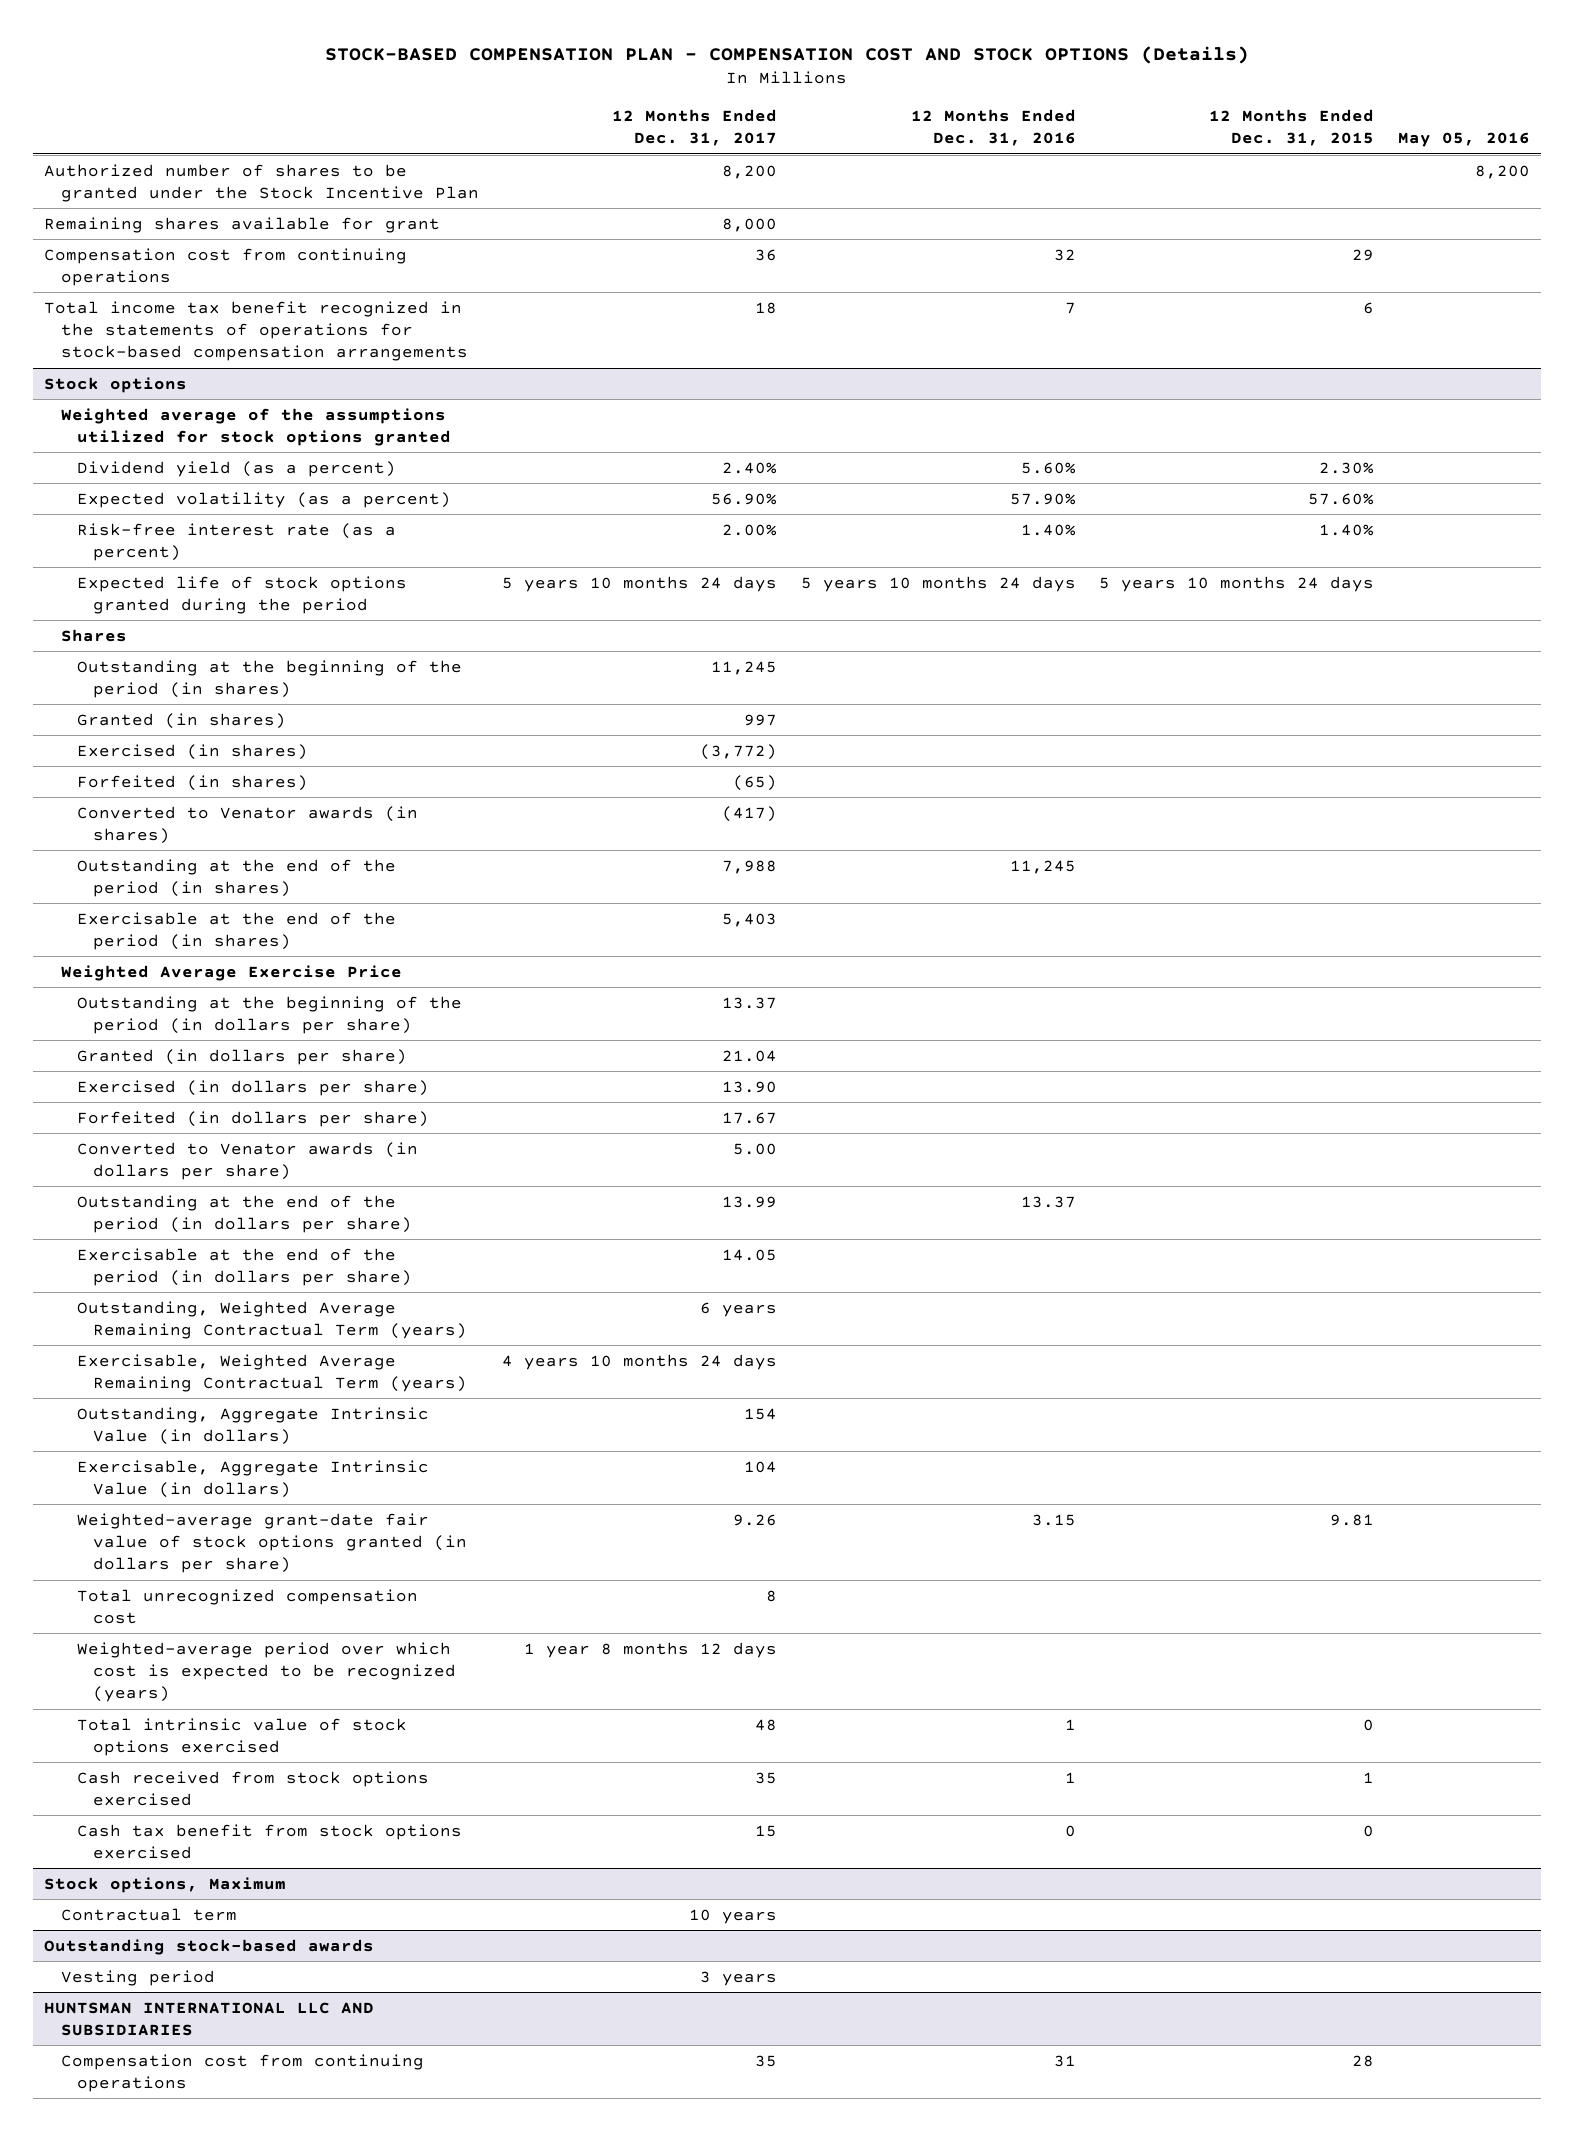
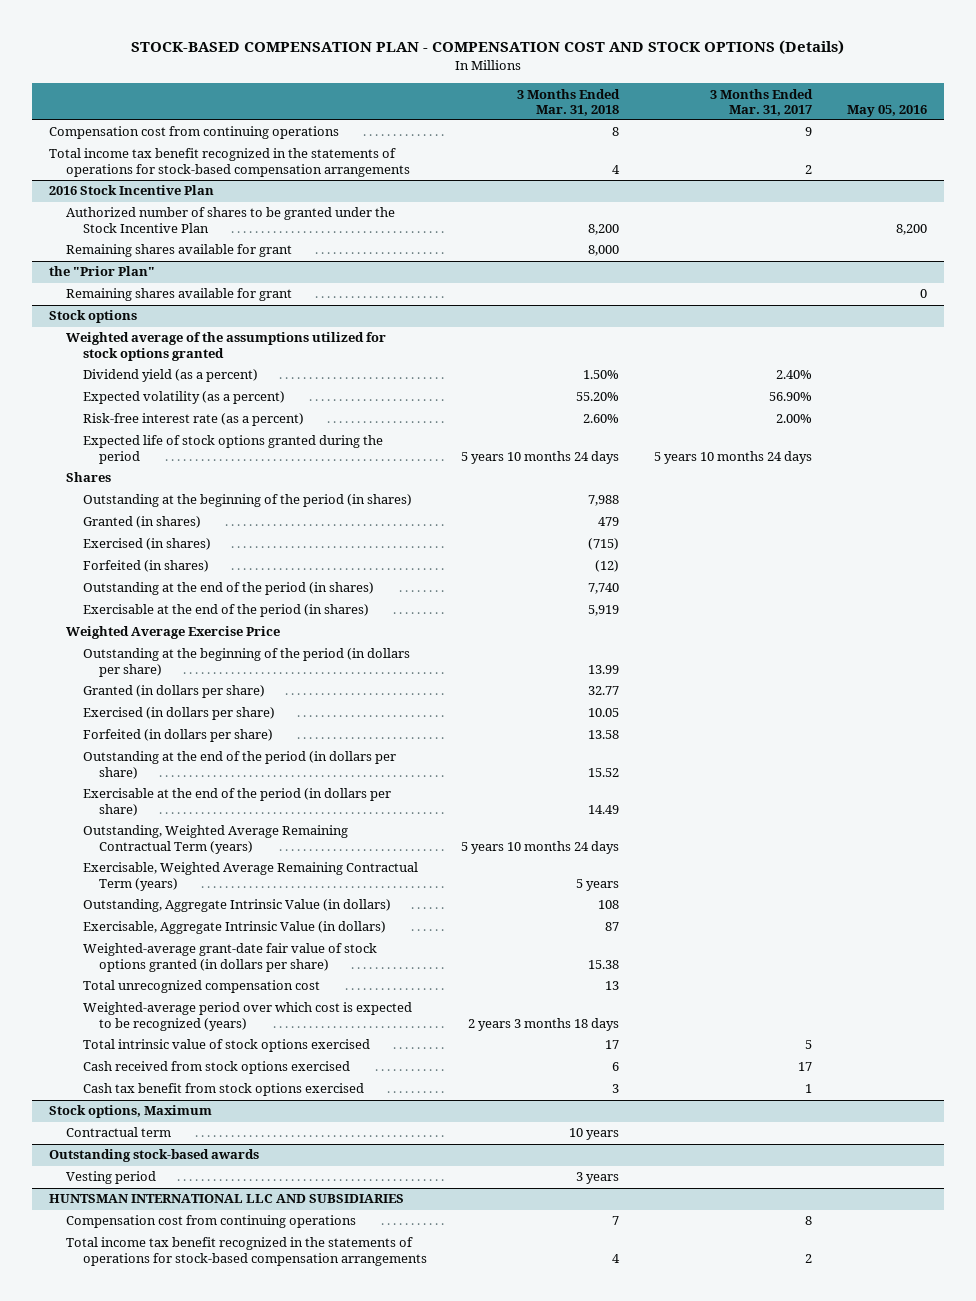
- | 12 Months Ended Dec. 31, 2017 | 12 Months Ended Dec. 31, 2016 | 12 Months Ended Dec. 31, 2015 | May 05, 2016
+ | 3 Months Ended Mar. 31, 2018 | 3 Months Ended Mar. 31, 2017 | May 05, 2016
- Authorized number of shares to be granted under the Stock Incentive Plan | 8,200 | | | 8,200
- Remaining shares available for grant | 8,000 | | |
+ 2016 Stock Incentive Plan
+ Authorized number of shares to be granted under the Stock Incentive Plan | 8,200 | | 8,200
+ Remaining shares available for grant | 8,000 | |
+ the "Prior Plan"
+ Remaining shares available for grant | | | 0
@ Stock options
- Converted to Venator awards (in shares) | (417) | | |
- Converted to Venator awards (in dollars per share) | 5.00 | | |
@ HUNTSMAN INTERNATIONAL LLC AND SUBSIDIARIES
+ Total income tax benefit recognized in the statements of operations for stock-based compensation arrangements | 4 | 2 |

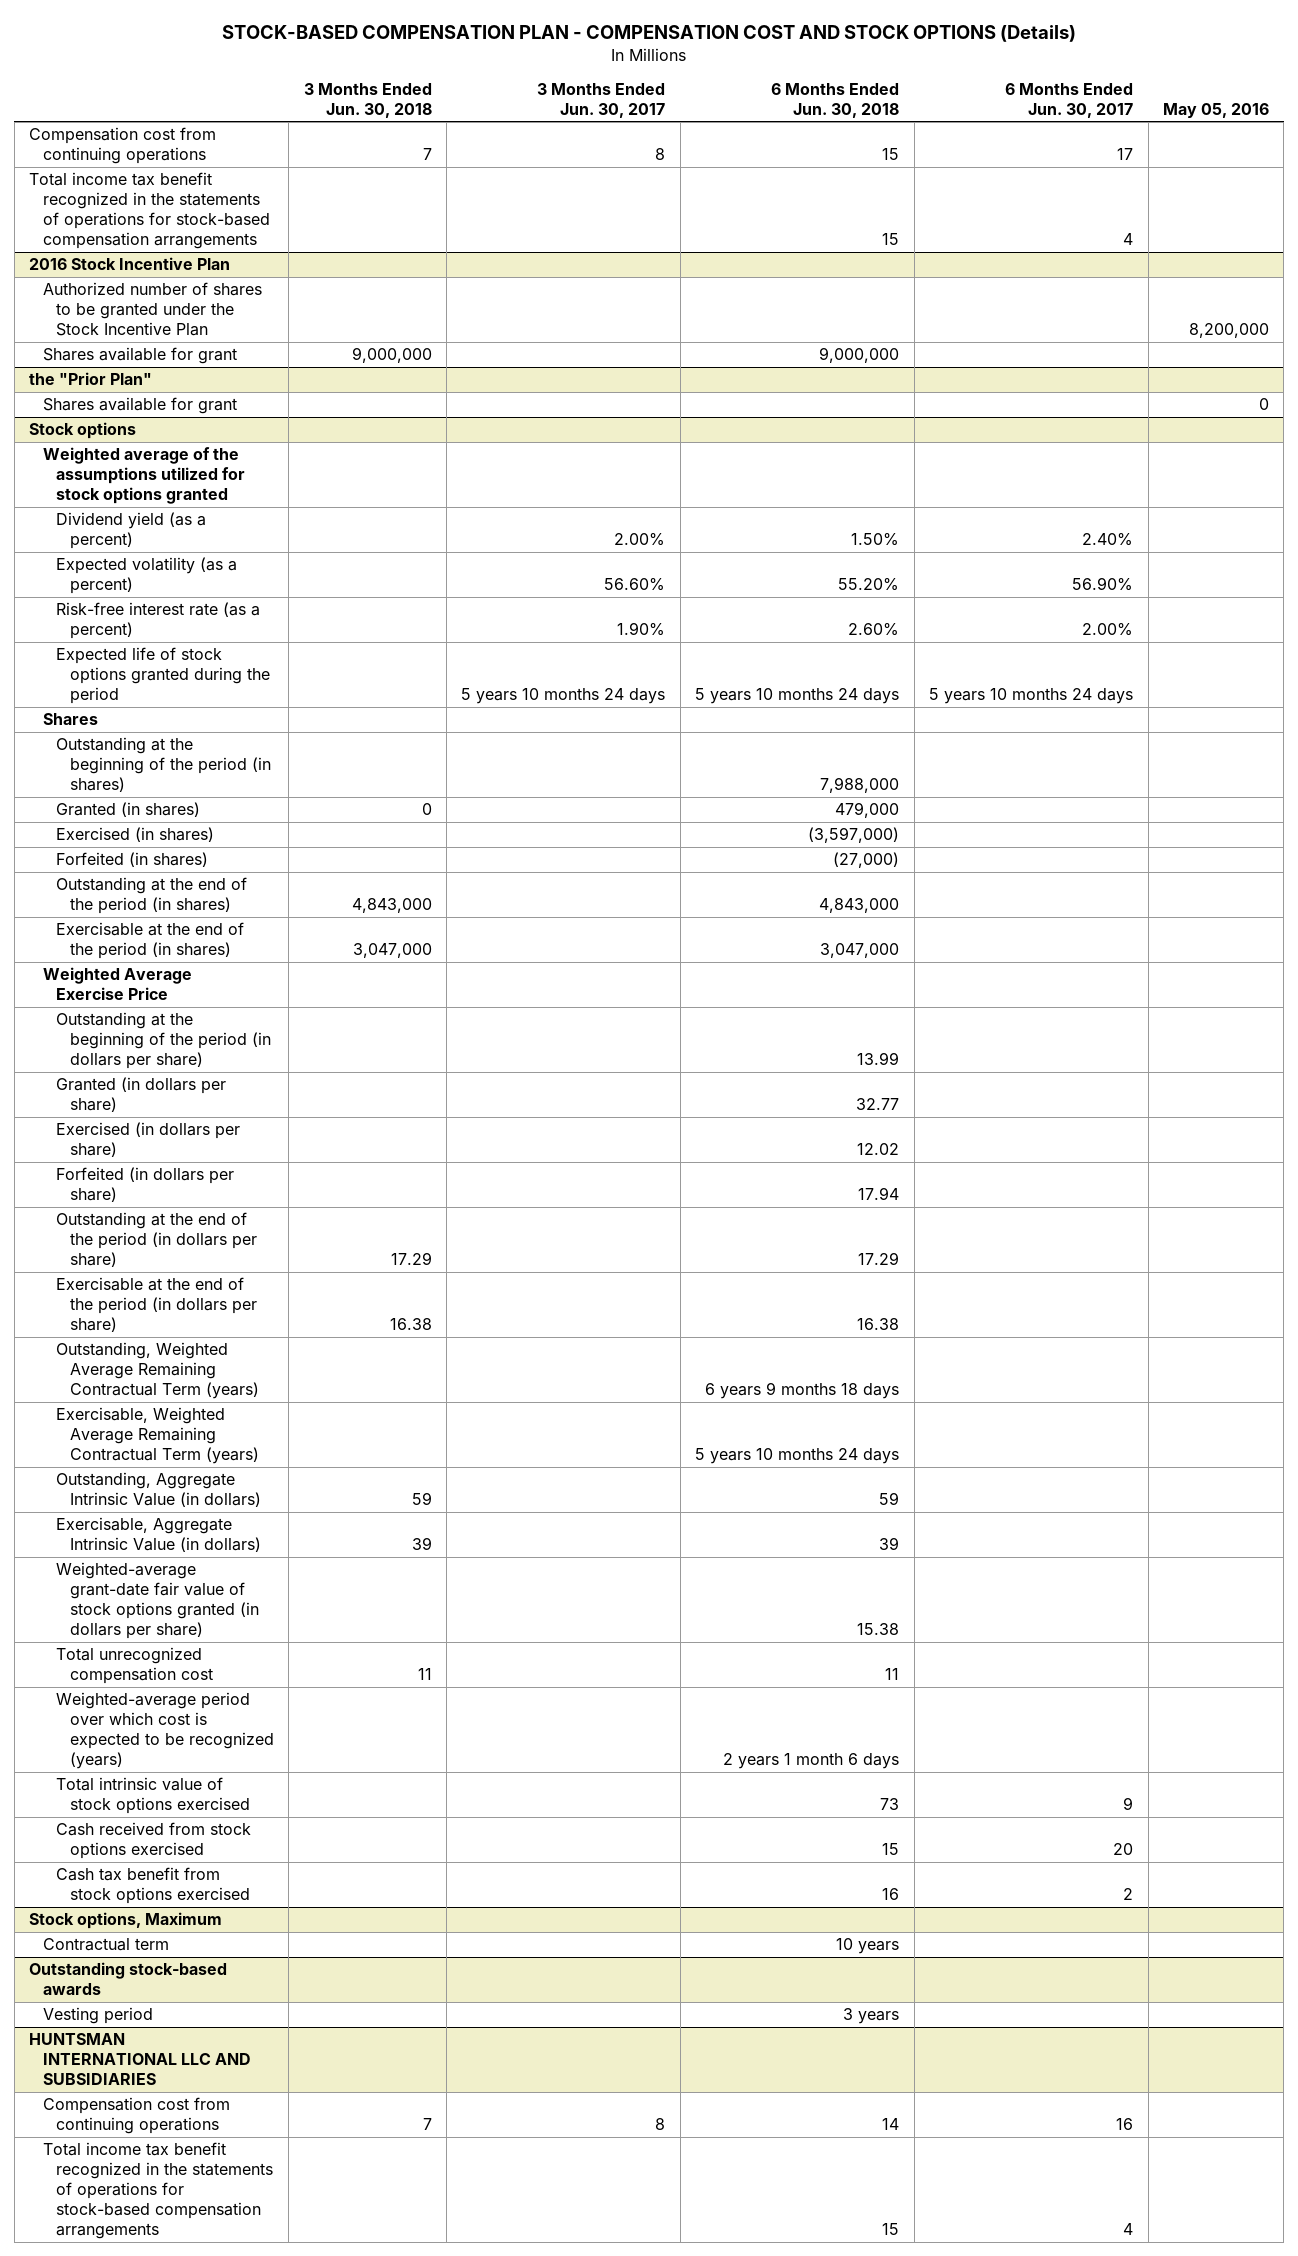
- | 3 Months Ended Mar. 31, 2018 | 3 Months Ended Mar. 31, 2017 | May 05, 2016
+ | 3 Months Ended Jun. 30, 2018 | 3 Months Ended Jun. 30, 2017 | 6 Months Ended Jun. 30, 2018 | 6 Months Ended Jun. 30, 2017 | May 05, 2016
@ 2016 Stock Incentive Plan
- Authorized number of shares to be granted under the Stock Incentive Plan | 8,200 | | 8,200
- Remaining shares available for grant | 8,000 | |
+ Authorized number of shares to be granted under the Stock Incentive Plan | | | | | 8,200,000
+ Shares available for grant | 9,000,000 | | 9,000,000 | |
@ the "Prior Plan"
- Remaining shares available for grant | | | 0
+ Shares available for grant | | | | | 0

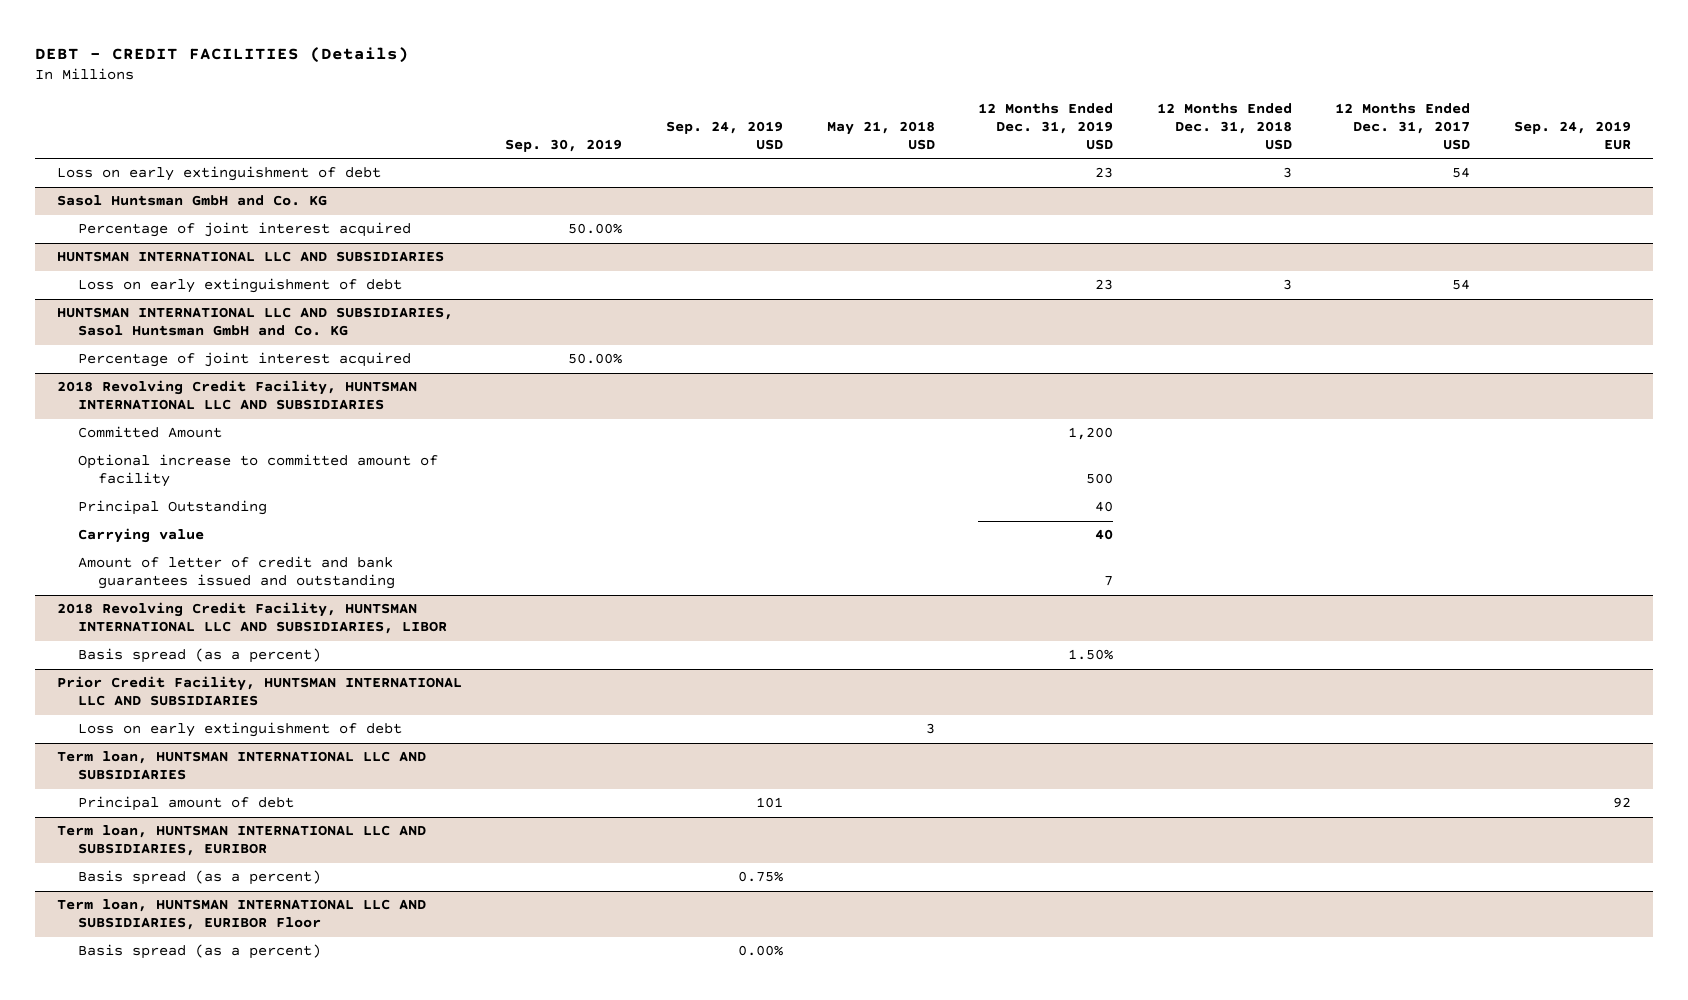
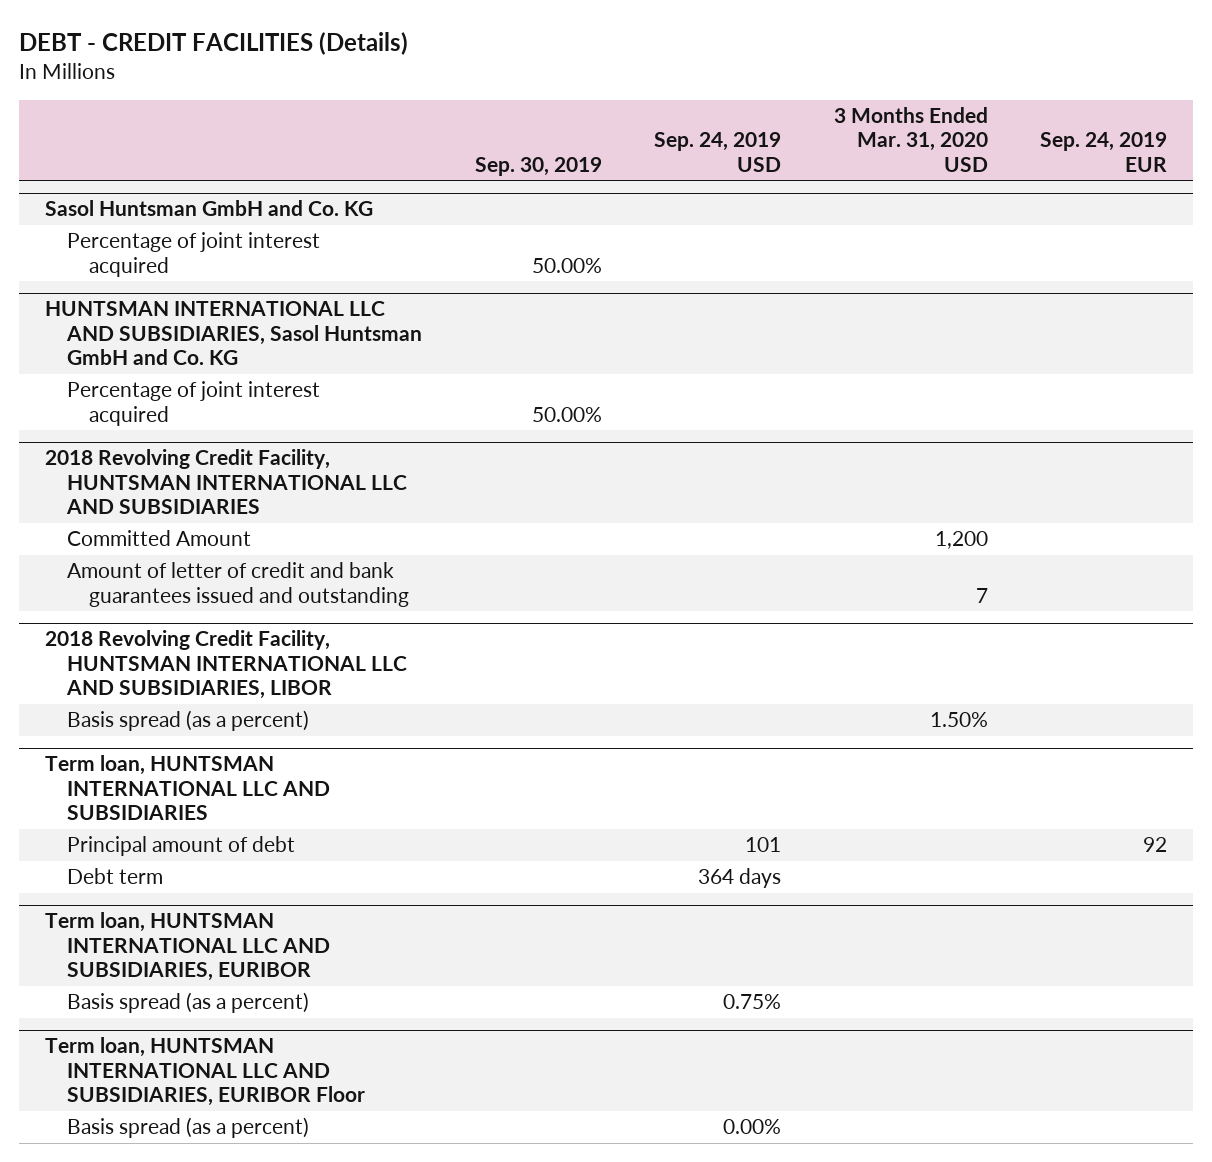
- | Sep. 30, 2019 | Sep. 24, 2019 USD | May 21, 2018 USD | 12 Months Ended Dec. 31, 2019 USD | 12 Months Ended Dec. 31, 2018 USD | 12 Months Ended Dec. 31, 2017 USD | Sep. 24, 2019 EUR
+ | Sep. 30, 2019 | Sep. 24, 2019 USD | 3 Months Ended Mar. 31, 2020 USD | Sep. 24, 2019 EUR
- Loss on early extinguishment of debt | | | | 23 | 3 | 54 |
- HUNTSMAN INTERNATIONAL LLC AND SUBSIDIARIES
- Loss on early extinguishment of debt | | | | 23 | 3 | 54 |
@ 2018 Revolving Credit Facility, HUNTSMAN INTERNATIONAL LLC AND SUBSIDIARIES
- Optional increase to committed amount of facility | | | | 500 | | |
- Principal Outstanding | | | | 40 | | |
- Carrying value | | | | 40 | | |
- Prior Credit Facility, HUNTSMAN INTERNATIONAL LLC AND SUBSIDIARIES
- Loss on early extinguishment of debt | | | 3 | | | |
@ Term loan, HUNTSMAN INTERNATIONAL LLC AND SUBSIDIARIES
+ Debt term | | 364 days | |

